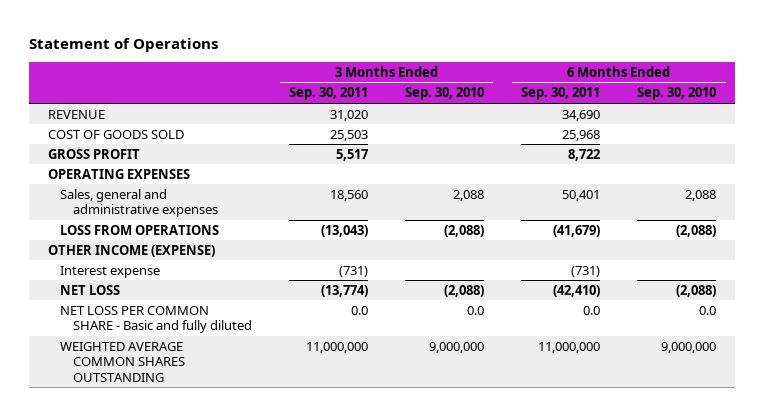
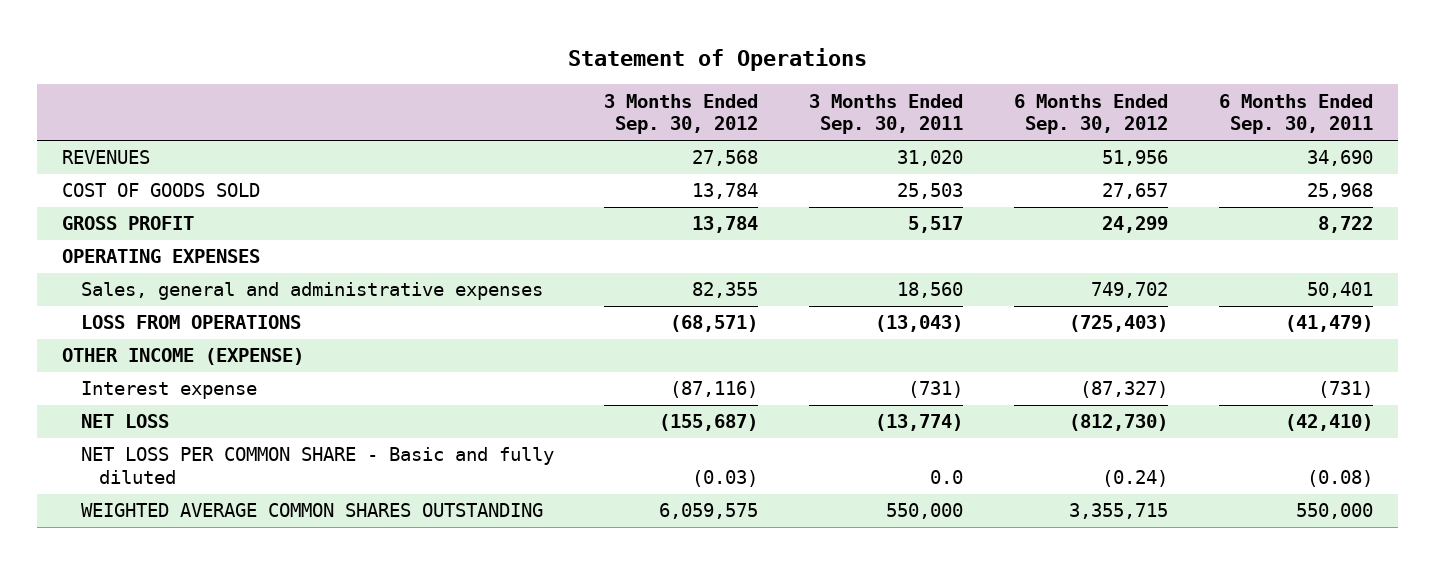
- | 3 Months Ended Sep. 30, 2011 | 3 Months Ended Sep. 30, 2010 | 6 Months Ended Sep. 30, 2011 | 6 Months Ended Sep. 30, 2010
+ | 3 Months Ended Sep. 30, 2012 | 3 Months Ended Sep. 30, 2011 | 6 Months Ended Sep. 30, 2012 | 6 Months Ended Sep. 30, 2011
- REVENUE | 31,020 | | 34,690 |
+ REVENUES | 27,568 | 31,020 | 51,956 | 34,690
- LOSS FROM OPERATIONS | (13,043) | (2,088) | (41,679) | (2,088)
+ LOSS FROM OPERATIONS | (68,571) | (13,043) | (725,403) | (41,479)
- NET LOSS PER COMMON SHARE - Basic and fully diluted | 0.0 | 0.0 | 0.0 | 0.0
- WEIGHTED AVERAGE COMMON SHARES OUTSTANDING | 11,000,000 | 9,000,000 | 11,000,000 | 9,000,000
+ NET LOSS PER COMMON SHARE - Basic and fully diluted | (0.03) | 0.0 | (0.24) | (0.08)
+ WEIGHTED AVERAGE COMMON SHARES OUTSTANDING | 6,059,575 | 550,000 | 3,355,715 | 550,000

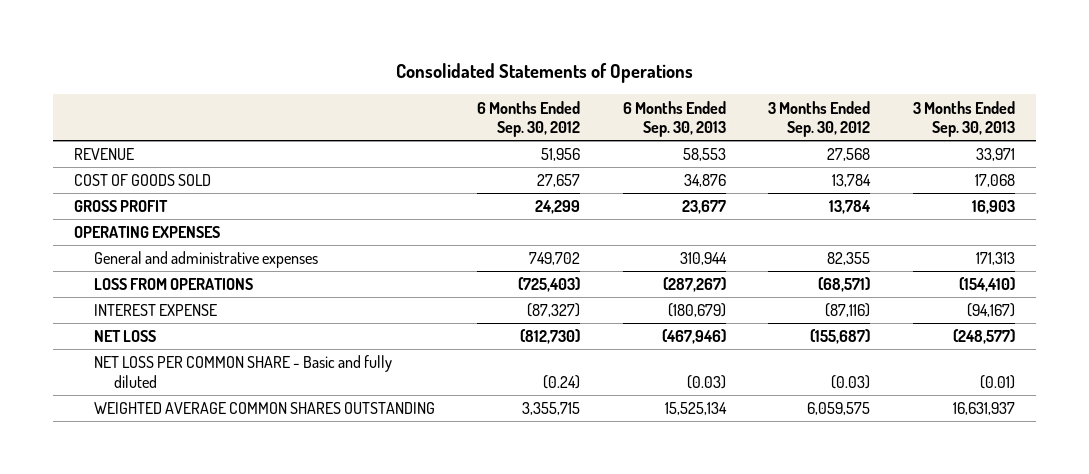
- Statement of Operations
+ Consolidated Statements of Operations
- | 3 Months Ended Sep. 30, 2012 | 3 Months Ended Sep. 30, 2011 | 6 Months Ended Sep. 30, 2012 | 6 Months Ended Sep. 30, 2011
+ | 6 Months Ended Sep. 30, 2012 | 6 Months Ended Sep. 30, 2013 | 3 Months Ended Sep. 30, 2012 | 3 Months Ended Sep. 30, 2013
- REVENUES | 27,568 | 31,020 | 51,956 | 34,690
+ REVENUE | 51,956 | 58,553 | 27,568 | 33,971
- Sales, general and administrative expenses | 82,355 | 18,560 | 749,702 | 50,401
+ General and administrative expenses | 749,702 | 310,944 | 82,355 | 171,313
- OTHER INCOME (EXPENSE)
- Interest expense | (87,116) | (731) | (87,327) | (731)
+ INTEREST EXPENSE | (87,327) | (180,679) | (87,116) | (94,167)

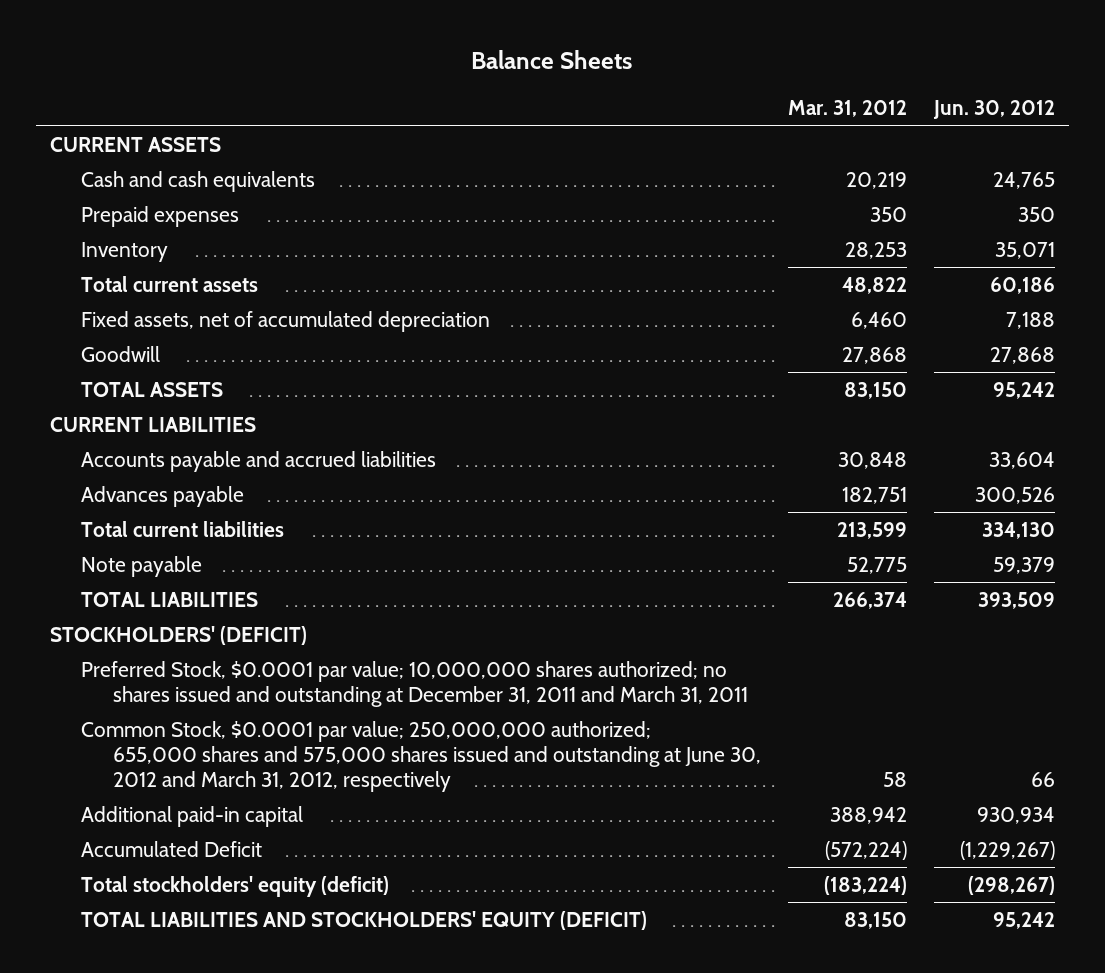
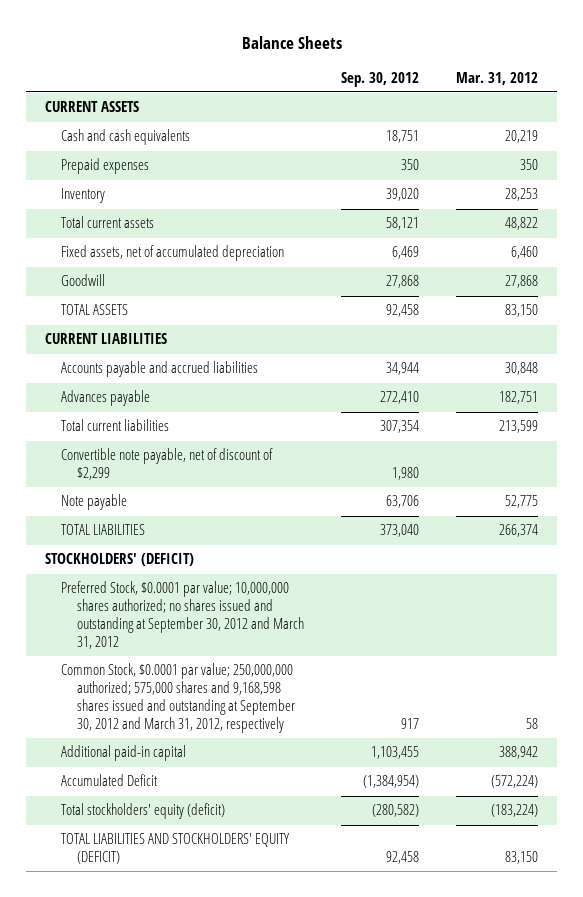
- | Mar. 31, 2012 | Jun. 30, 2012
+ | Sep. 30, 2012 | Mar. 31, 2012
+ Convertible note payable, net of discount of $2,299 | 1,980 |
- Preferred Stock, $0.0001 par value; 10,000,000 shares authorized; no shares issued and outstanding at December 31, 2011 and March 31, 2011
- Common Stock, $0.0001 par value; 250,000,000 authorized; 655,000 shares and 575,000 shares issued and outstanding at June 30, 2012 and March 31, 2012, respectively | 58 | 66
+ Preferred Stock, $0.0001 par value; 10,000,000 shares authorized; no shares issued and outstanding at September 30, 2012 and March 31, 2012
+ Common Stock, $0.0001 par value; 250,000,000 authorized; 575,000 shares and 9,168,598 shares issued and outstanding at September 30, 2012 and March 31, 2012, respectively | 917 | 58

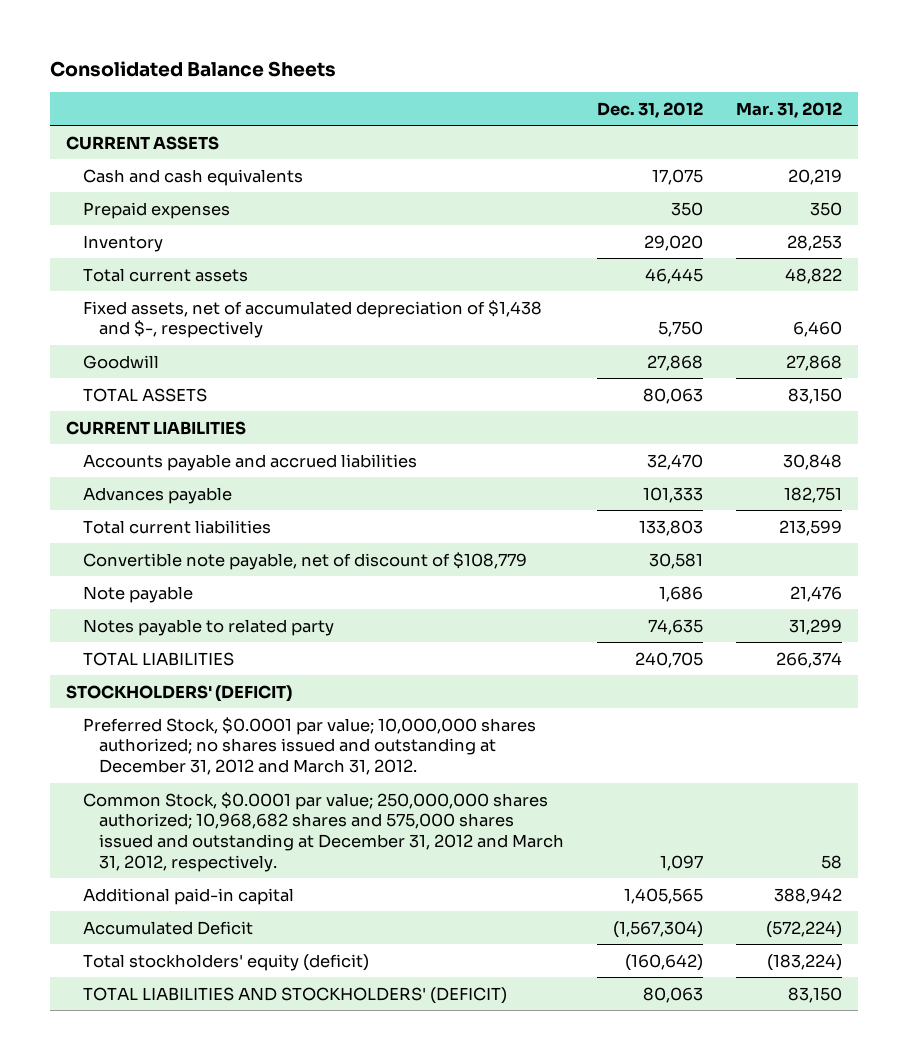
- Balance Sheets
+ Consolidated Balance Sheets
- | Sep. 30, 2012 | Mar. 31, 2012
+ | Dec. 31, 2012 | Mar. 31, 2012
- Fixed assets, net of accumulated depreciation | 6,469 | 6,460
+ Fixed assets, net of accumulated depreciation of $1,438 and $-, respectively | 5,750 | 6,460
- Convertible note payable, net of discount of $2,299 | 1,980 |
- Note payable | 63,706 | 52,775
+ Convertible note payable, net of discount of $108,779 | 30,581 |
+ Note payable | 1,686 | 21,476
+ Notes payable to related party | 74,635 | 31,299
- Preferred Stock, $0.0001 par value; 10,000,000 shares authorized; no shares issued and outstanding at September 30, 2012 and March 31, 2012
- Common Stock, $0.0001 par value; 250,000,000 authorized; 575,000 shares and 9,168,598 shares issued and outstanding at September 30, 2012 and March 31, 2012, respectively | 917 | 58
+ Preferred Stock, $0.0001 par value; 10,000,000 shares authorized; no shares issued and outstanding at December 31, 2012 and March 31, 2012.
+ Common Stock, $0.0001 par value; 250,000,000 shares authorized; 10,968,682 shares and 575,000 shares issued and outstanding at December 31, 2012 and March 31, 2012, respectively. | 1,097 | 58
- TOTAL LIABILITIES AND STOCKHOLDERS' EQUITY (DEFICIT) | 92,458 | 83,150
+ TOTAL LIABILITIES AND STOCKHOLDERS' (DEFICIT) | 80,063 | 83,150

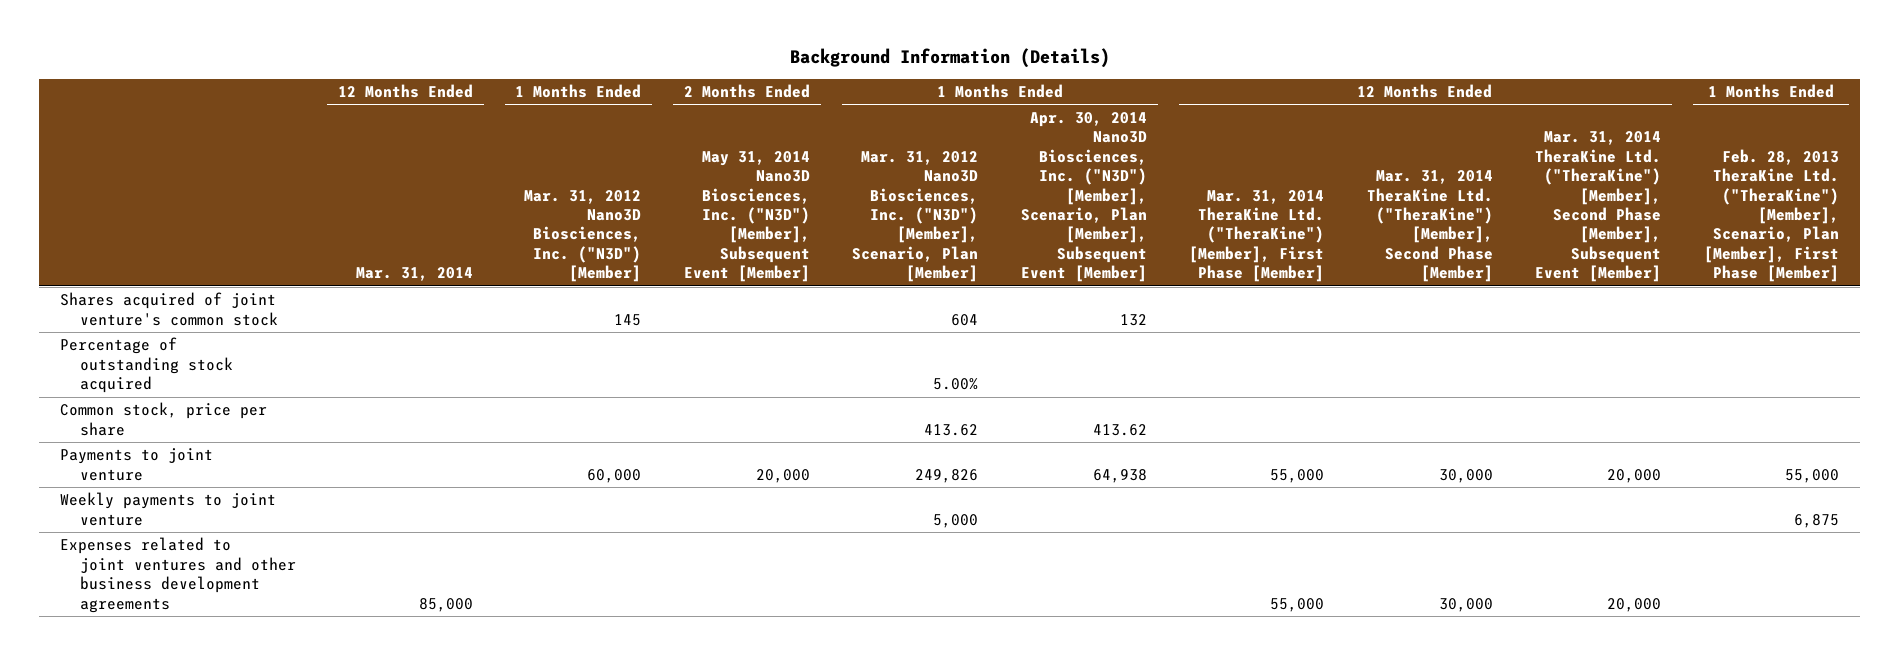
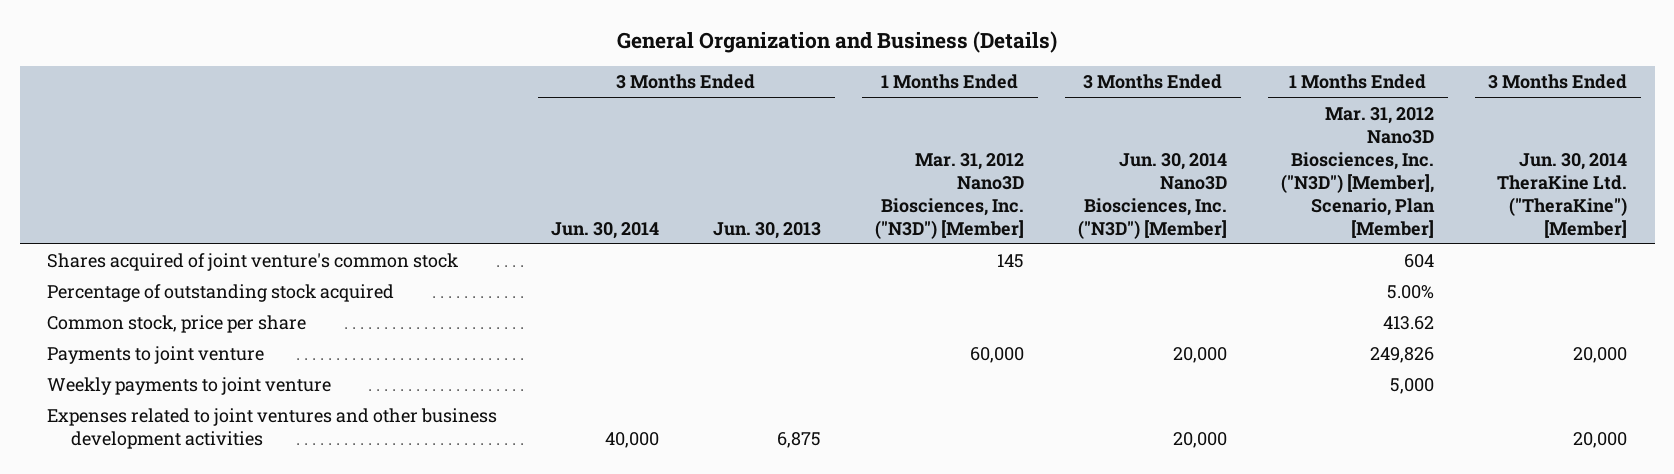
- Background Information (Details)
+ General Organization and Business (Details)
- | 12 Months Ended Mar. 31, 2014 | 1 Months Ended Mar. 31, 2012 Nano3D Biosciences, Inc. ("N3D") [Member] | 2 Months Ended May 31, 2014 Nano3D Biosciences, Inc. ("N3D") [Member], Subsequent Event [Member] | 1 Months Ended Mar. 31, 2012 Nano3D Biosciences, Inc. ("N3D") [Member], Scenario, Plan [Member] | 1 Months Ended Apr. 30, 2014 Nano3D Biosciences, Inc. ("N3D") [Member], Scenario, Plan [Member], Subsequent Event [Member] | 12 Months Ended Mar. 31, 2014 TheraKine Ltd. ("TheraKine") [Member], First Phase [Member] | 12 Months Ended Mar. 31, 2014 TheraKine Ltd. ("TheraKine") [Member], Second Phase [Member] | 12 Months Ended Mar. 31, 2014 TheraKine Ltd. ("TheraKine") [Member], Second Phase [Member], Subsequent Event [Member] | 1 Months Ended Feb. 28, 2013 TheraKine Ltd. ("TheraKine") [Member], Scenario, Plan [Member], First Phase [Member]
+ | 3 Months Ended Jun. 30, 2014 | 3 Months Ended Jun. 30, 2013 | 1 Months Ended Mar. 31, 2012 Nano3D Biosciences, Inc. ("N3D") [Member] | 3 Months Ended Jun. 30, 2014 Nano3D Biosciences, Inc. ("N3D") [Member] | 1 Months Ended Mar. 31, 2012 Nano3D Biosciences, Inc. ("N3D") [Member], Scenario, Plan [Member] | 3 Months Ended Jun. 30, 2014 TheraKine Ltd. ("TheraKine") [Member]
- Expenses related to joint ventures and other business development agreements | 85,000 | | | | | 55,000 | 30,000 | 20,000 |
+ Expenses related to joint ventures and other business development activities | 40,000 | 6,875 | | 20,000 | | 20,000

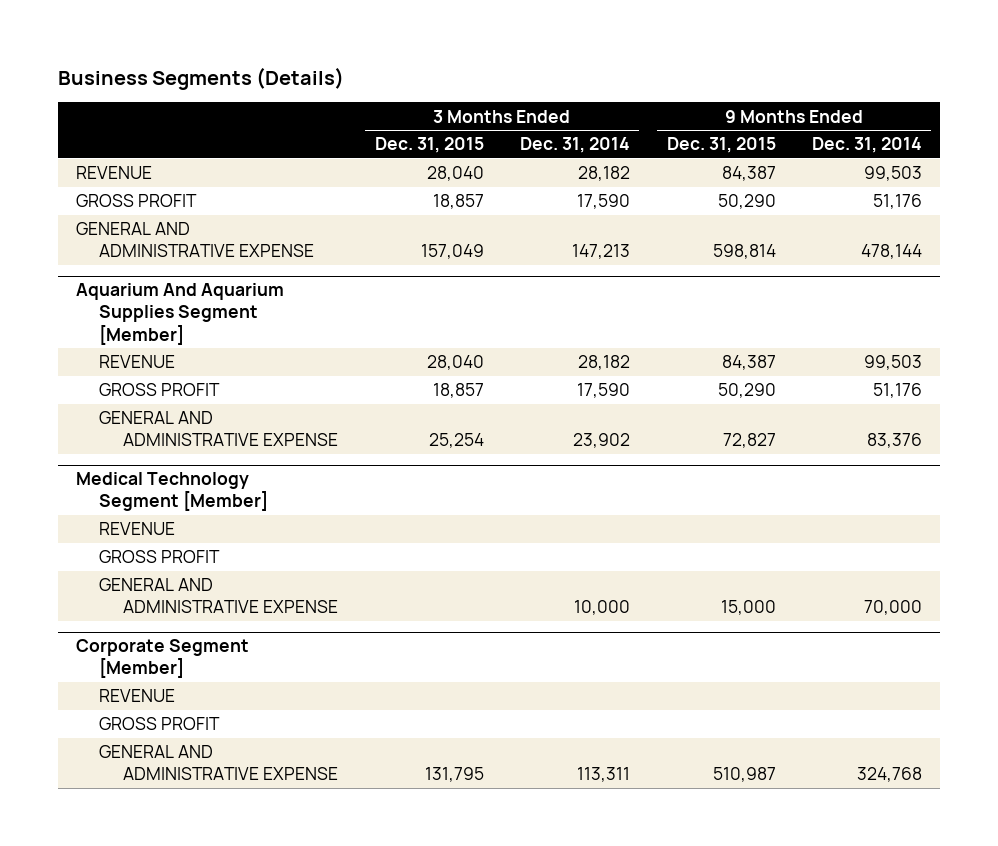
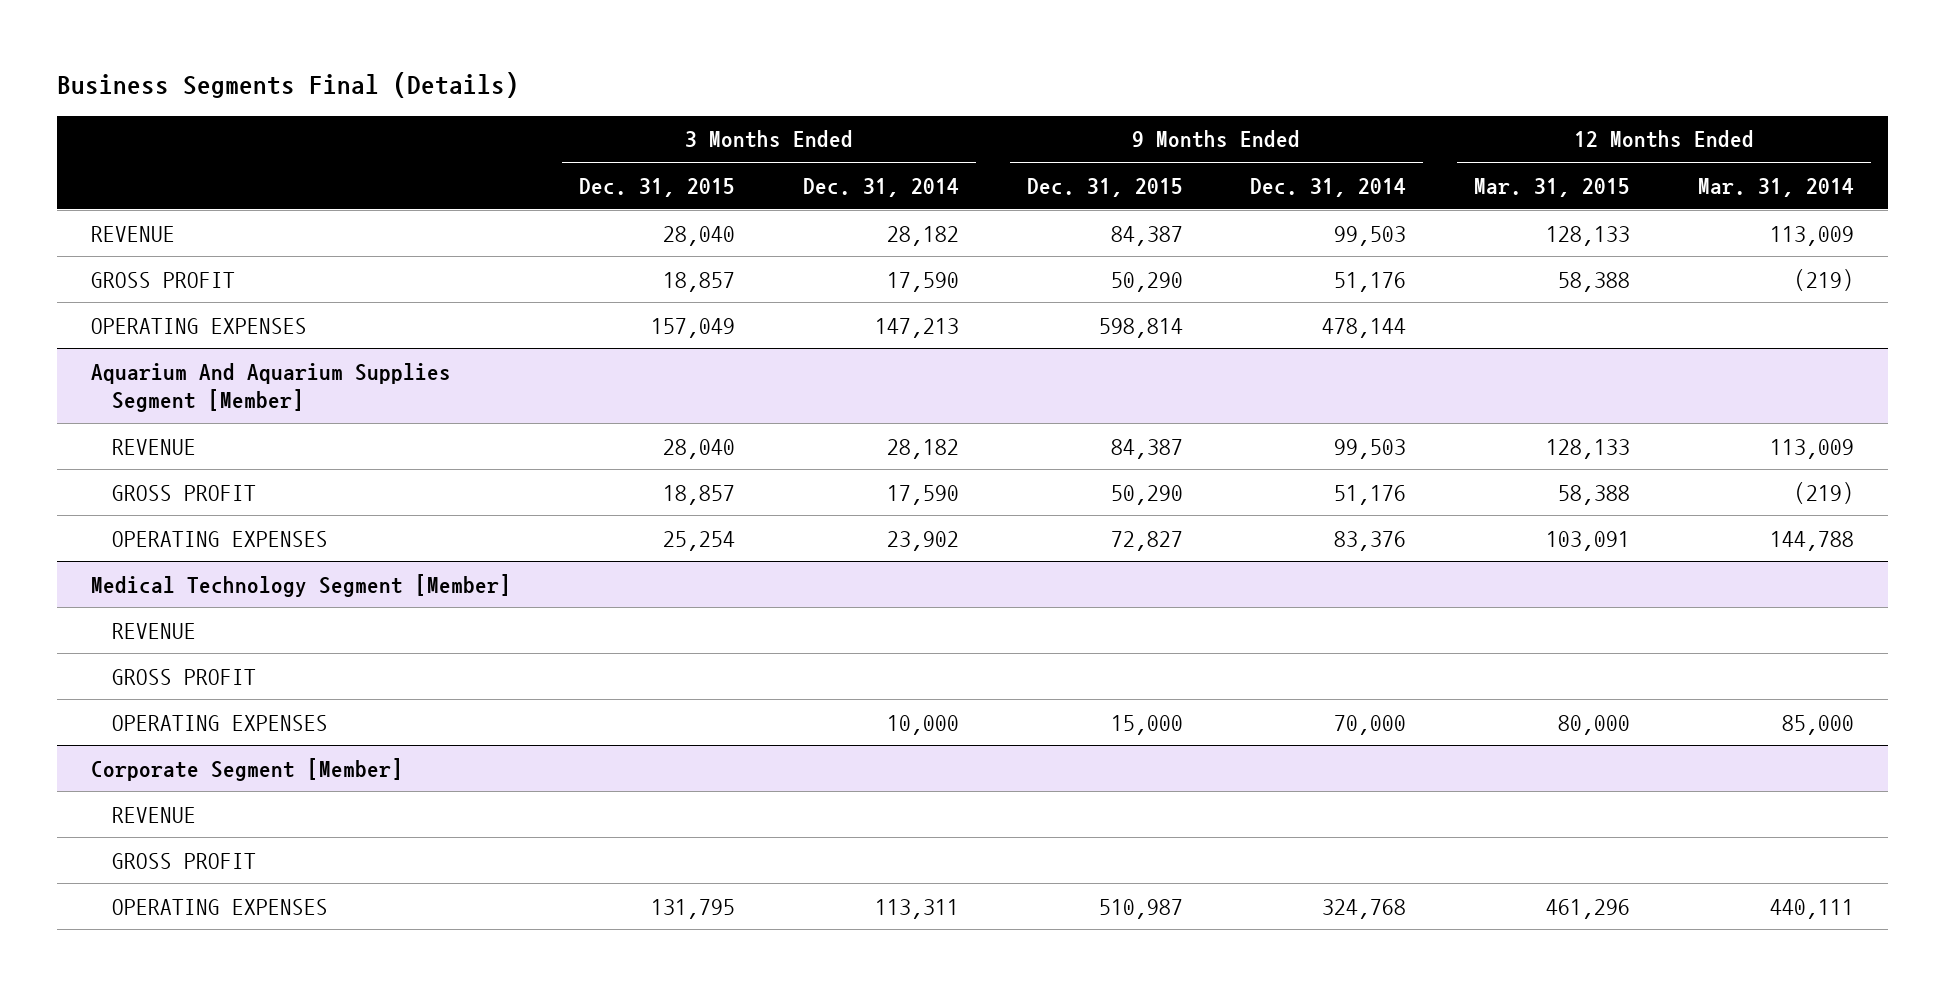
- Business Segments (Details)
+ Business Segments Final (Details)
- | 3 Months Ended Dec. 31, 2015 | 3 Months Ended Dec. 31, 2014 | 9 Months Ended Dec. 31, 2015 | 9 Months Ended Dec. 31, 2014
+ | 3 Months Ended Dec. 31, 2015 | 3 Months Ended Dec. 31, 2014 | 9 Months Ended Dec. 31, 2015 | 9 Months Ended Dec. 31, 2014 | 12 Months Ended Mar. 31, 2015 | 12 Months Ended Mar. 31, 2014
- GENERAL AND ADMINISTRATIVE EXPENSE | 157,049 | 147,213 | 598,814 | 478,144
+ OPERATING EXPENSES | 157,049 | 147,213 | 598,814 | 478,144 | |
@ Aquarium And Aquarium Supplies Segment [Member]
- GENERAL AND ADMINISTRATIVE EXPENSE | 25,254 | 23,902 | 72,827 | 83,376
+ OPERATING EXPENSES | 25,254 | 23,902 | 72,827 | 83,376 | 103,091 | 144,788
@ Medical Technology Segment [Member]
- GENERAL AND ADMINISTRATIVE EXPENSE | | 10,000 | 15,000 | 70,000
+ OPERATING EXPENSES | | 10,000 | 15,000 | 70,000 | 80,000 | 85,000
@ Corporate Segment [Member]
- GENERAL AND ADMINISTRATIVE EXPENSE | 131,795 | 113,311 | 510,987 | 324,768
+ OPERATING EXPENSES | 131,795 | 113,311 | 510,987 | 324,768 | 461,296 | 440,111

